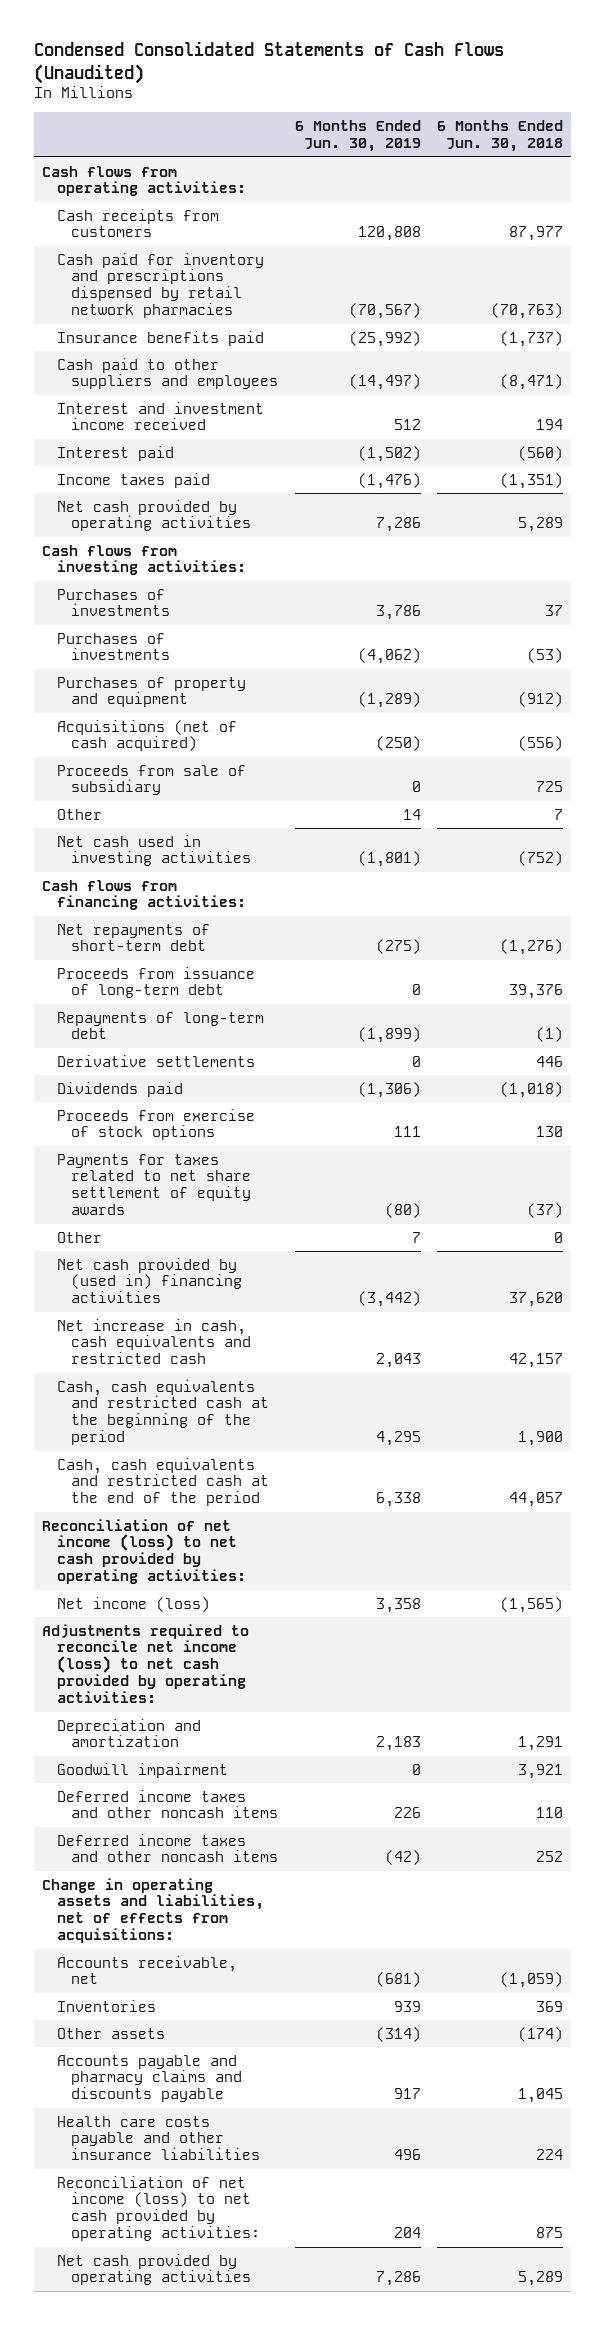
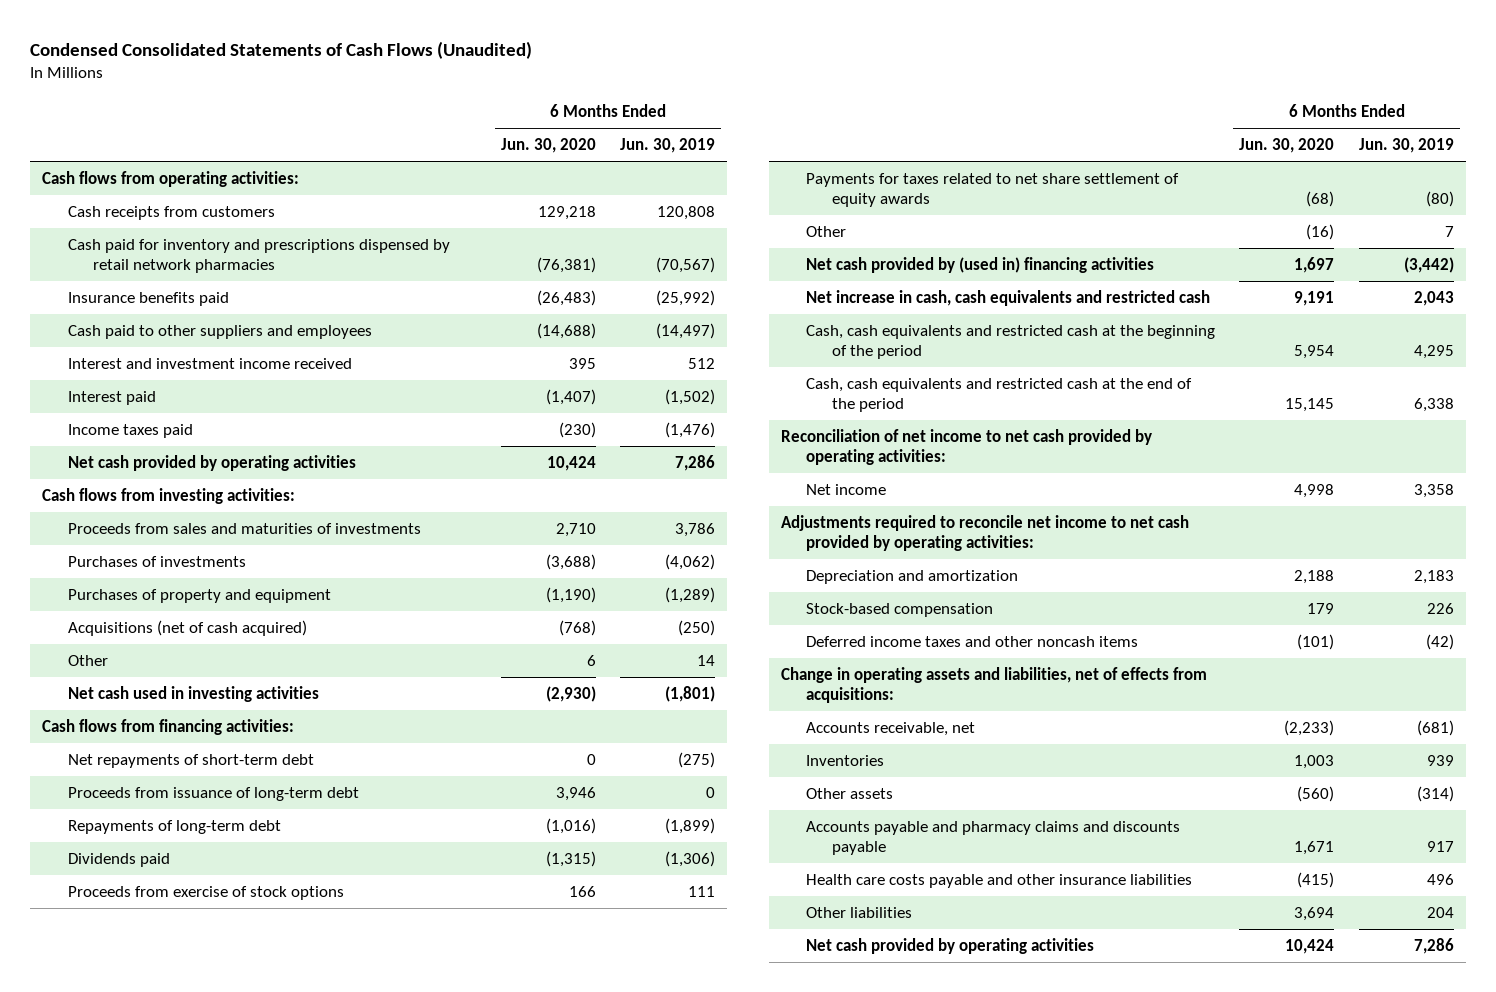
- | 6 Months Ended Jun. 30, 2019 | 6 Months Ended Jun. 30, 2018
+ | 6 Months Ended Jun. 30, 2020 | 6 Months Ended Jun. 30, 2019
- Purchases of investments | 3,786 | 37
+ Proceeds from sales and maturities of investments | 2,710 | 3,786
- Proceeds from sale of subsidiary | 0 | 725
- Derivative settlements | 0 | 446
- Reconciliation of net income (loss) to net cash provided by operating activities:
- Net income (loss) | 3,358 | (1,565)
- Adjustments required to reconcile net income (loss) to net cash provided by operating activities:
+ Reconciliation of net income to net cash provided by operating activities:
+ Net income | 4,998 | 3,358
+ Adjustments required to reconcile net income to net cash provided by operating activities:
- Goodwill impairment | 0 | 3,921
- Deferred income taxes and other noncash items | 226 | 110
+ Stock-based compensation | 179 | 226
- Reconciliation of net income (loss) to net cash provided by operating activities: | 204 | 875
+ Other liabilities | 3,694 | 204

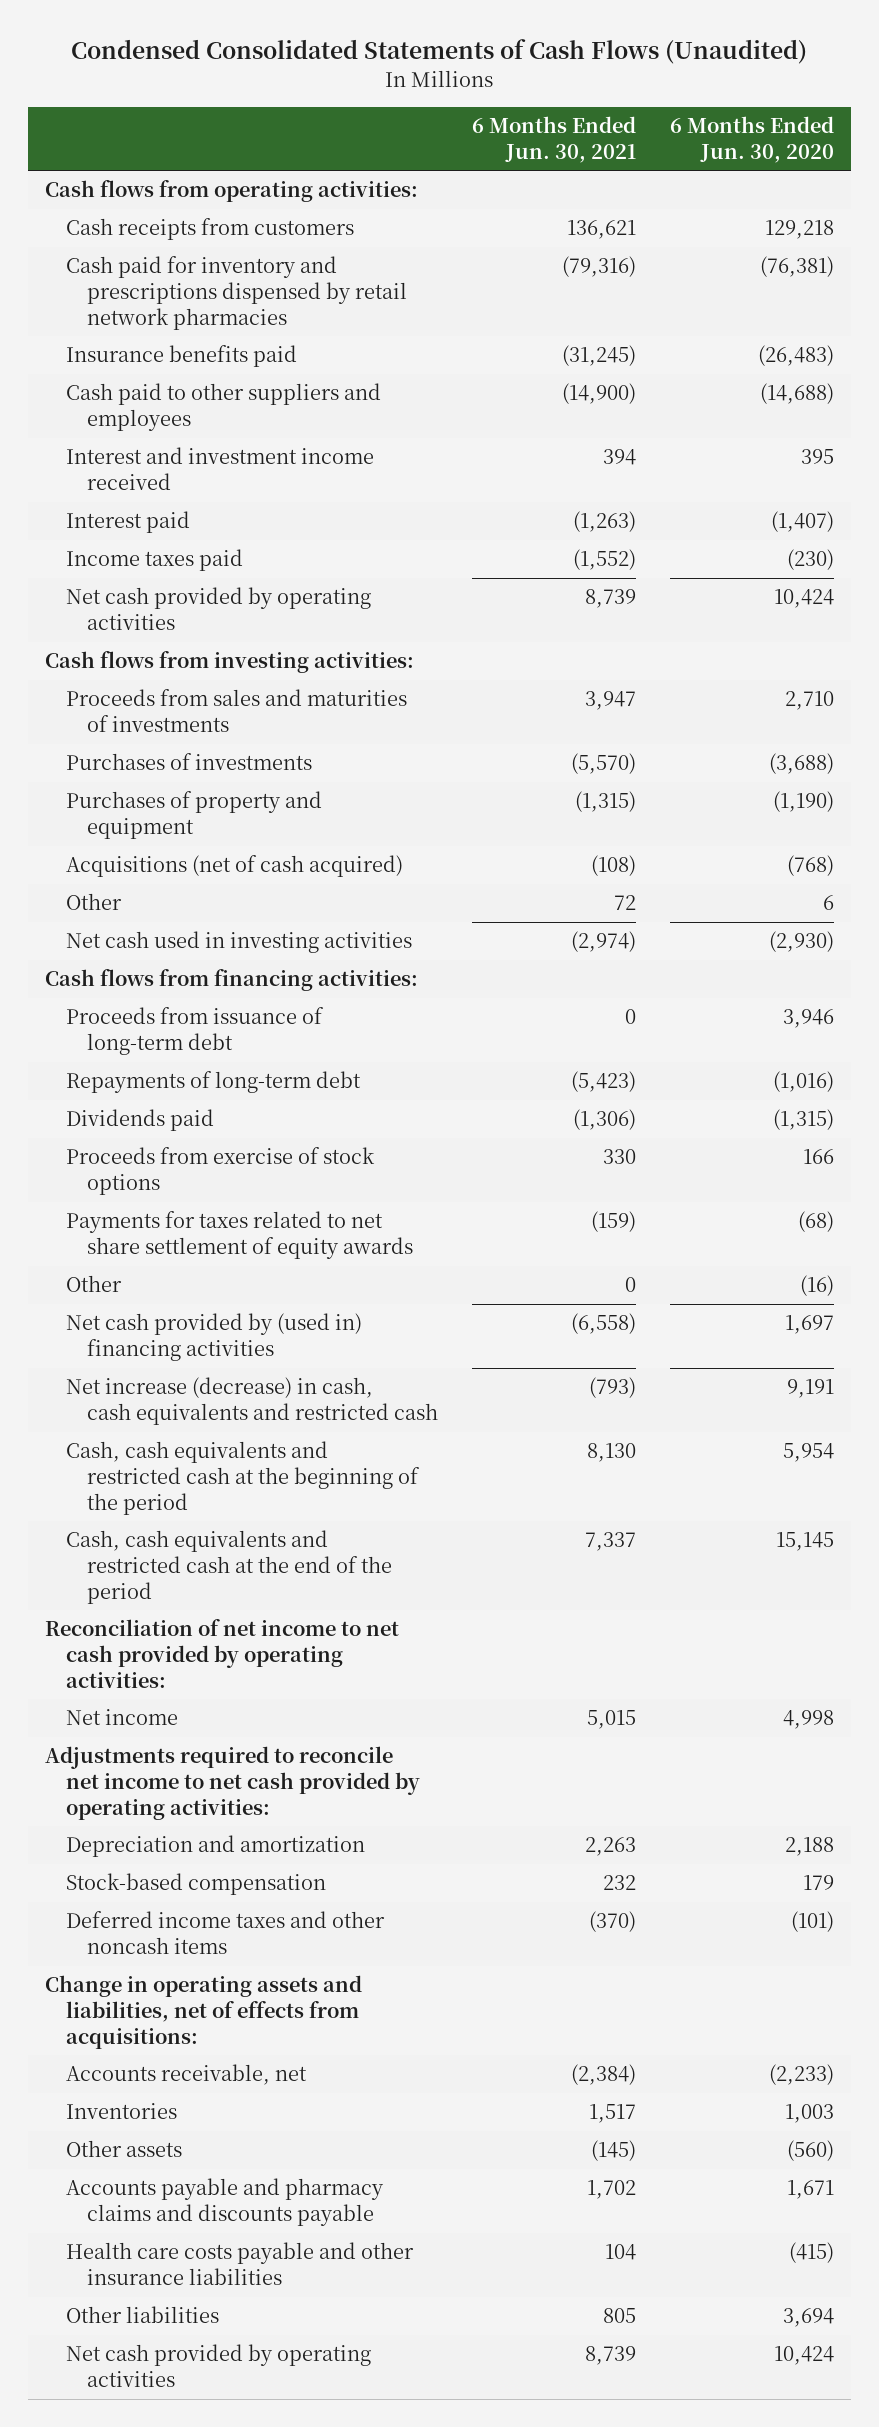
- | 6 Months Ended Jun. 30, 2020 | 6 Months Ended Jun. 30, 2019
+ | 6 Months Ended Jun. 30, 2021 | 6 Months Ended Jun. 30, 2020
- Net repayments of short-term debt | 0 | (275)
- Net increase in cash, cash equivalents and restricted cash | 9,191 | 2,043
+ Net increase (decrease) in cash, cash equivalents and restricted cash | (793) | 9,191

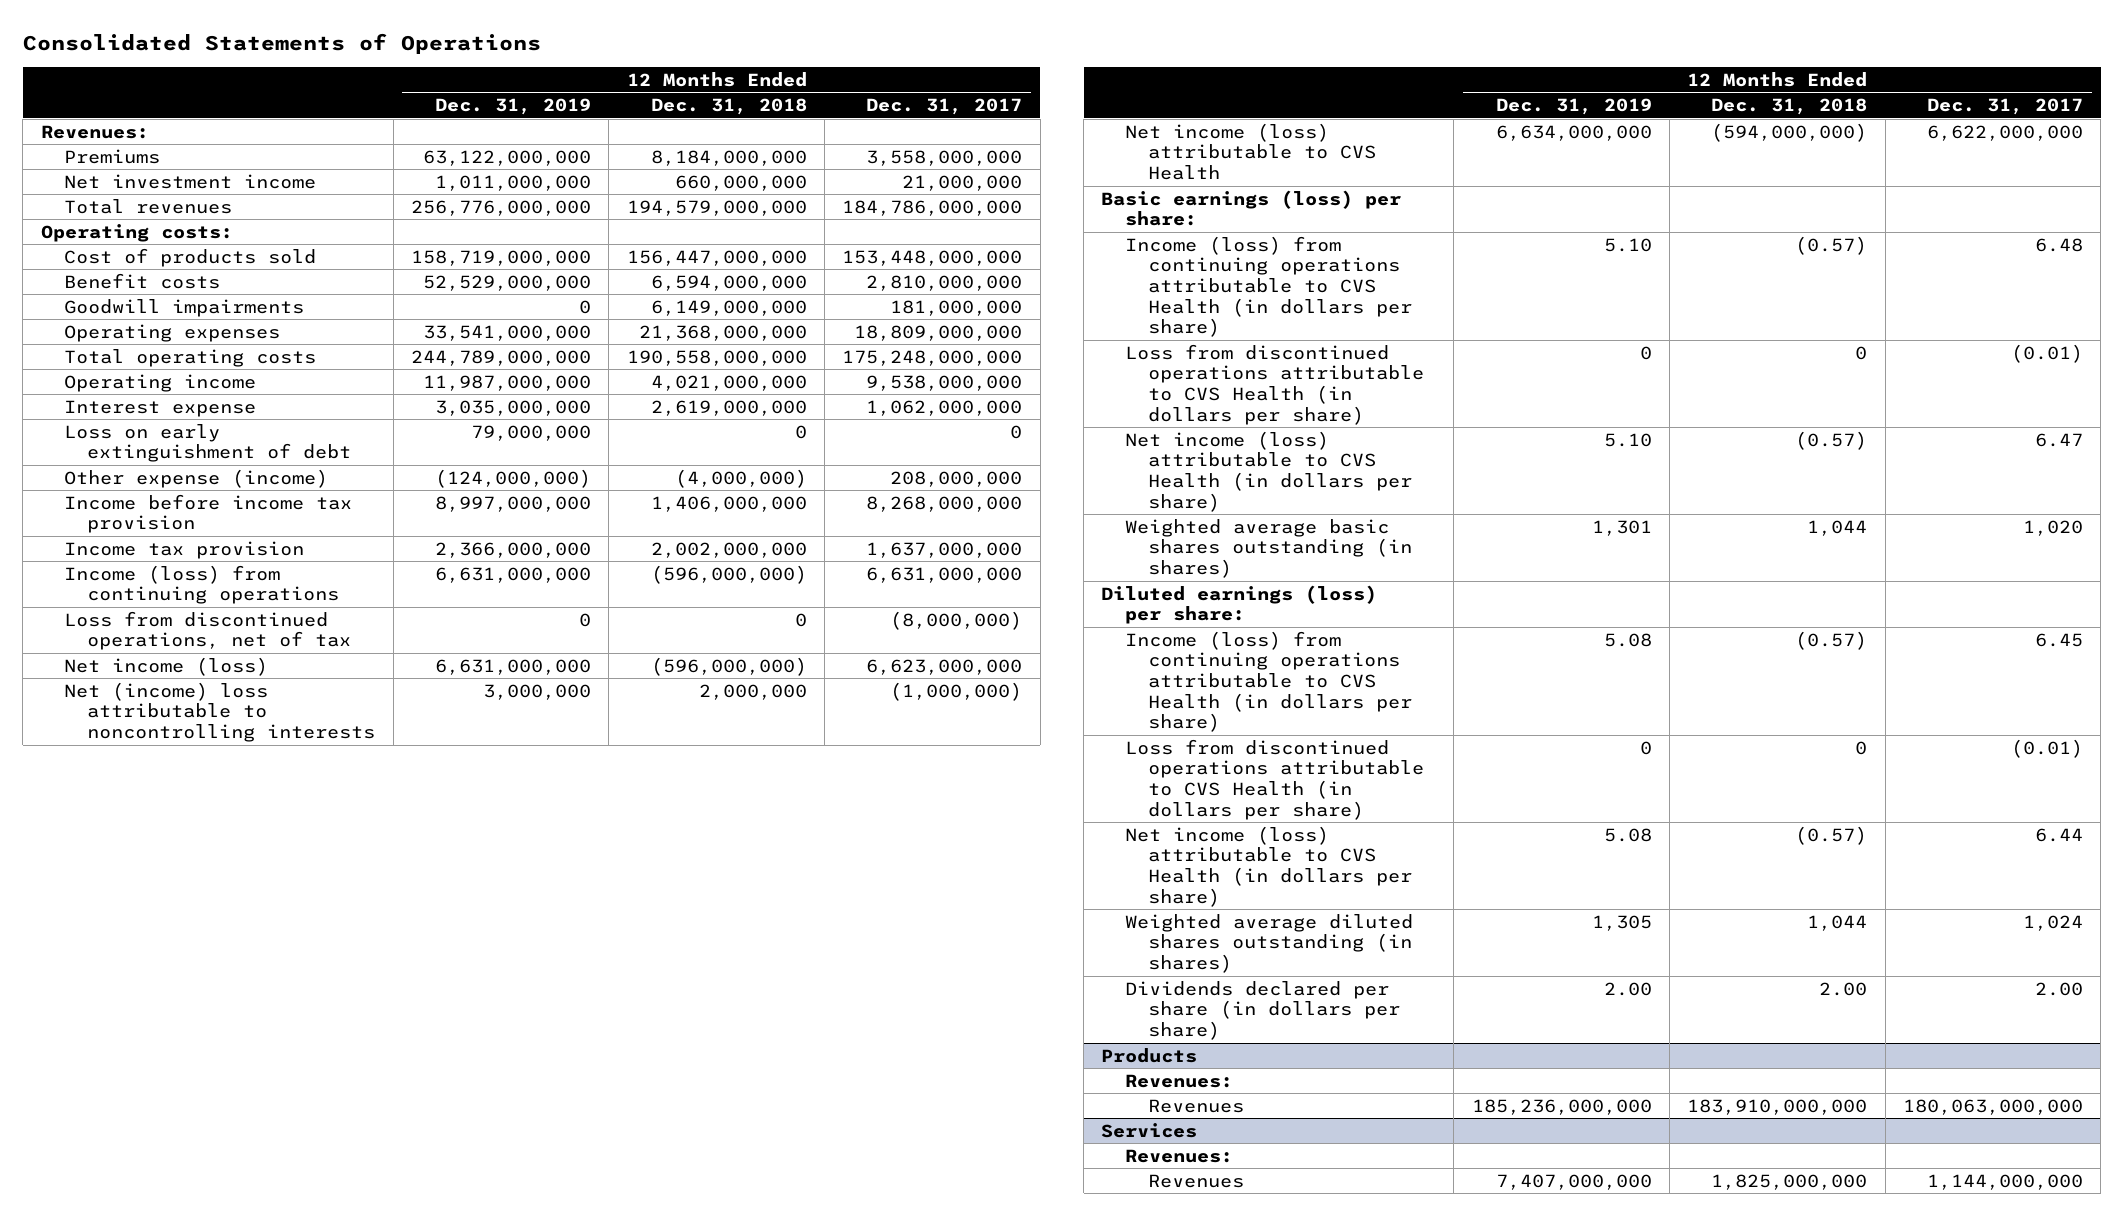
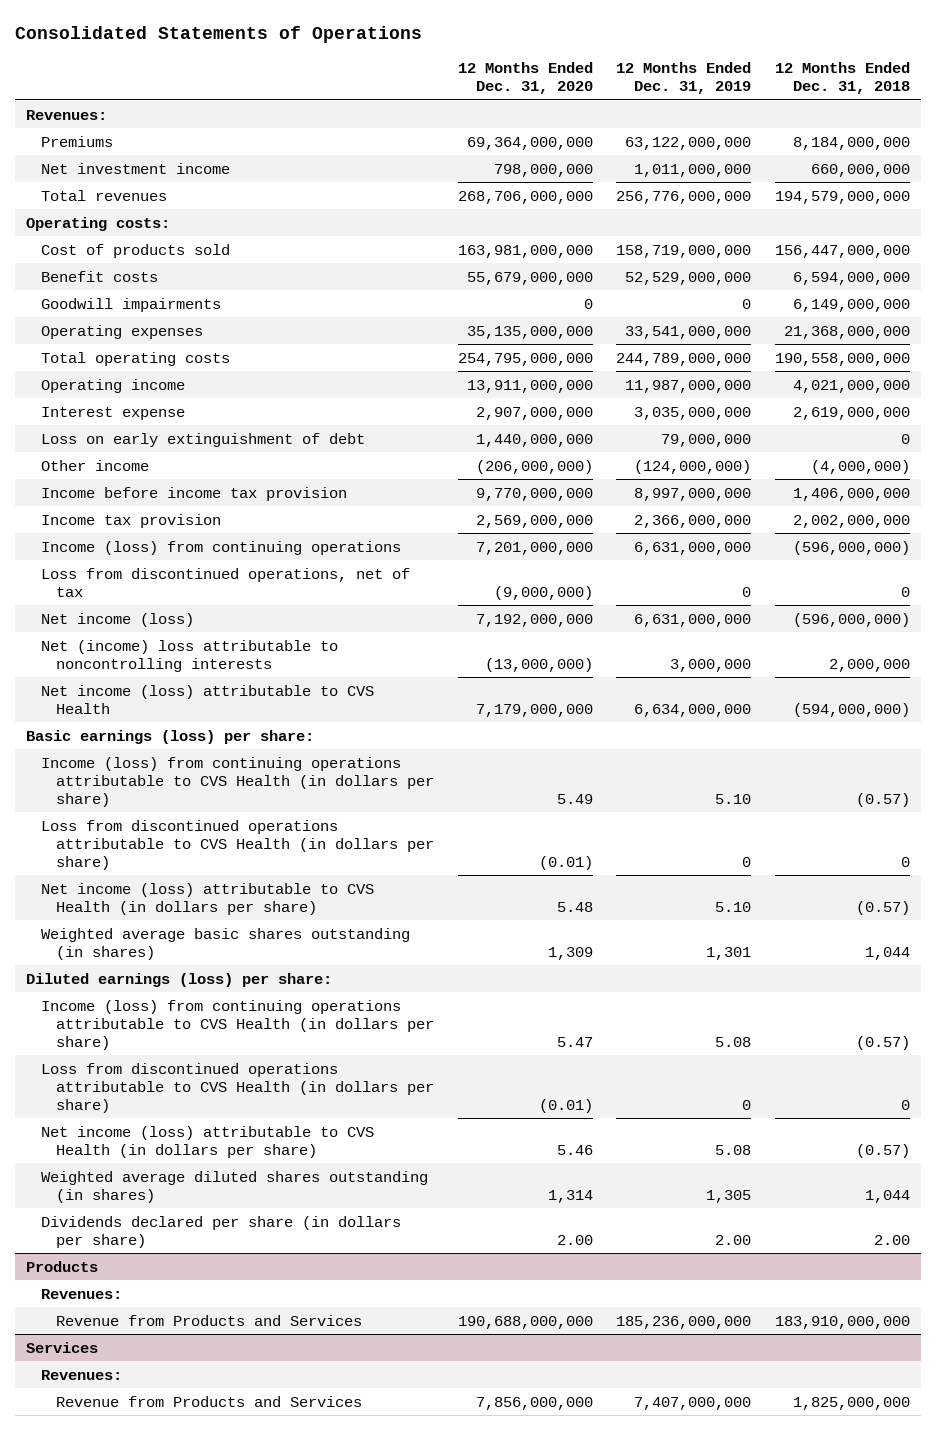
- | 12 Months Ended Dec. 31, 2019 | 12 Months Ended Dec. 31, 2018 | 12 Months Ended Dec. 31, 2017
+ | 12 Months Ended Dec. 31, 2020 | 12 Months Ended Dec. 31, 2019 | 12 Months Ended Dec. 31, 2018
- Other expense (income) | (124,000,000) | (4,000,000) | 208,000,000
+ Other income | (206,000,000) | (124,000,000) | (4,000,000)
@ Products
- Revenues | 185,236,000,000 | 183,910,000,000 | 180,063,000,000
+ Revenue from Products and Services | 190,688,000,000 | 185,236,000,000 | 183,910,000,000
@ Services
- Revenues | 7,407,000,000 | 1,825,000,000 | 1,144,000,000
+ Revenue from Products and Services | 7,856,000,000 | 7,407,000,000 | 1,825,000,000

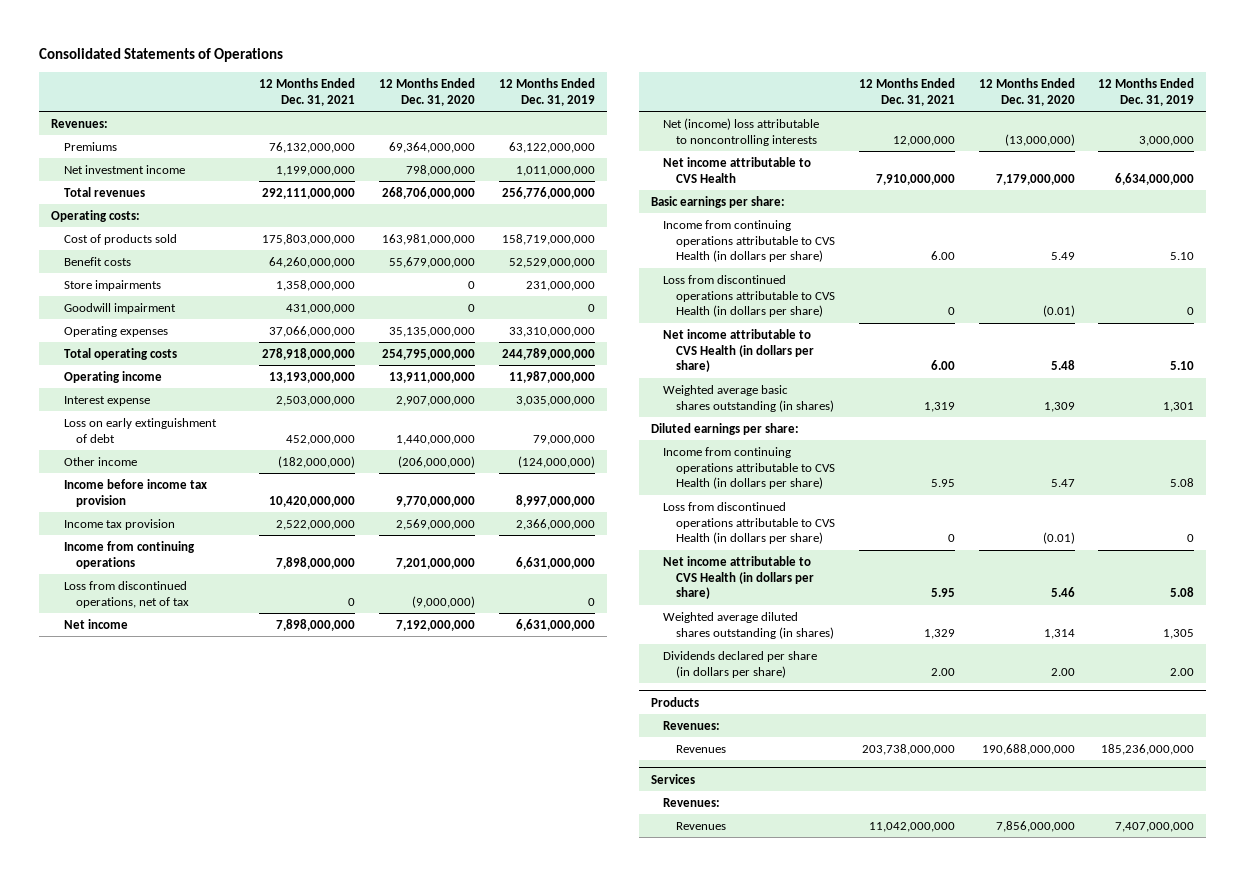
- | 12 Months Ended Dec. 31, 2020 | 12 Months Ended Dec. 31, 2019 | 12 Months Ended Dec. 31, 2018
+ | 12 Months Ended Dec. 31, 2021 | 12 Months Ended Dec. 31, 2020 | 12 Months Ended Dec. 31, 2019
- Goodwill impairments | 0 | 0 | 6,149,000,000
- Operating expenses | 35,135,000,000 | 33,541,000,000 | 21,368,000,000
+ Store impairments | 1,358,000,000 | 0 | 231,000,000
+ Goodwill impairment | 431,000,000 | 0 | 0
+ Operating expenses | 37,066,000,000 | 35,135,000,000 | 33,310,000,000
- Income (loss) from continuing operations | 7,201,000,000 | 6,631,000,000 | (596,000,000)
+ Income from continuing operations | 7,898,000,000 | 7,201,000,000 | 6,631,000,000
- Net income (loss) | 7,192,000,000 | 6,631,000,000 | (596,000,000)
+ Net income | 7,898,000,000 | 7,192,000,000 | 6,631,000,000
- Net income (loss) attributable to CVS Health | 7,179,000,000 | 6,634,000,000 | (594,000,000)
- Basic earnings (loss) per share:
- Income (loss) from continuing operations attributable to CVS Health (in dollars per share) | 5.49 | 5.10 | (0.57)
+ Net income attributable to CVS Health | 7,910,000,000 | 7,179,000,000 | 6,634,000,000
+ Basic earnings per share:
+ Income from continuing operations attributable to CVS Health (in dollars per share) | 6.00 | 5.49 | 5.10
- Net income (loss) attributable to CVS Health (in dollars per share) | 5.48 | 5.10 | (0.57)
+ Net income attributable to CVS Health (in dollars per share) | 6.00 | 5.48 | 5.10
- Diluted earnings (loss) per share:
- Income (loss) from continuing operations attributable to CVS Health (in dollars per share) | 5.47 | 5.08 | (0.57)
+ Diluted earnings per share:
+ Income from continuing operations attributable to CVS Health (in dollars per share) | 5.95 | 5.47 | 5.08
- Net income (loss) attributable to CVS Health (in dollars per share) | 5.46 | 5.08 | (0.57)
+ Net income attributable to CVS Health (in dollars per share) | 5.95 | 5.46 | 5.08
@ Products
- Revenue from Products and Services | 190,688,000,000 | 185,236,000,000 | 183,910,000,000
+ Revenues | 203,738,000,000 | 190,688,000,000 | 185,236,000,000
@ Services
- Revenue from Products and Services | 7,856,000,000 | 7,407,000,000 | 1,825,000,000
+ Revenues | 11,042,000,000 | 7,856,000,000 | 7,407,000,000

